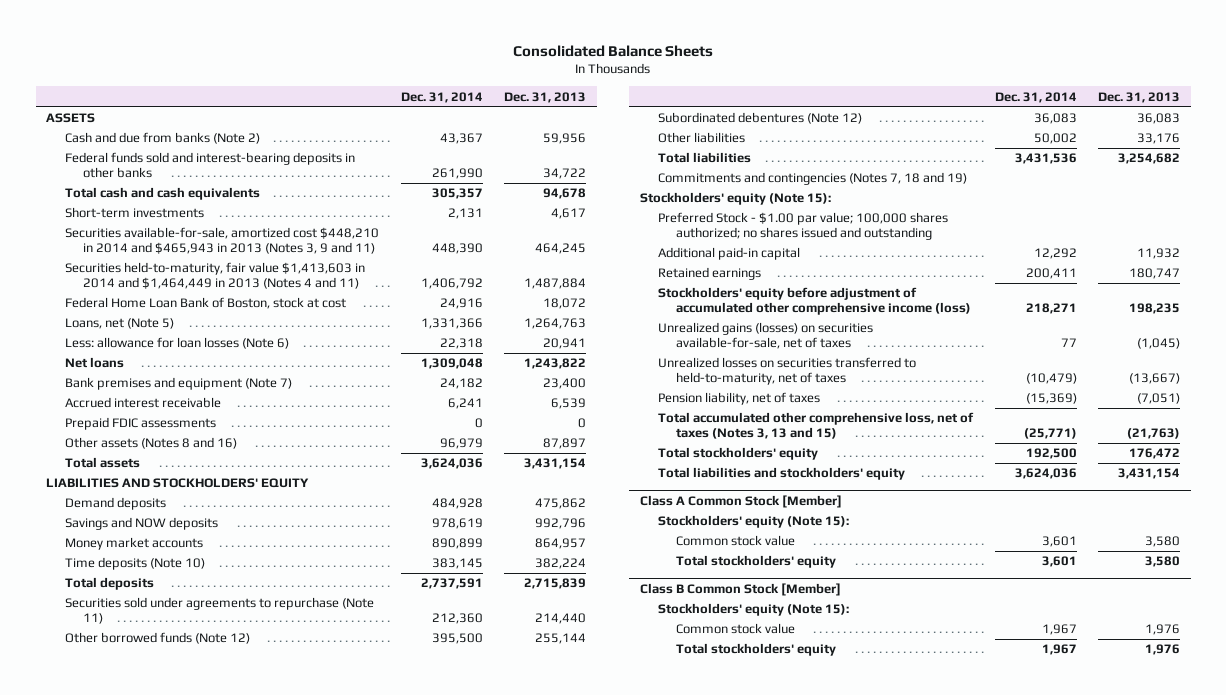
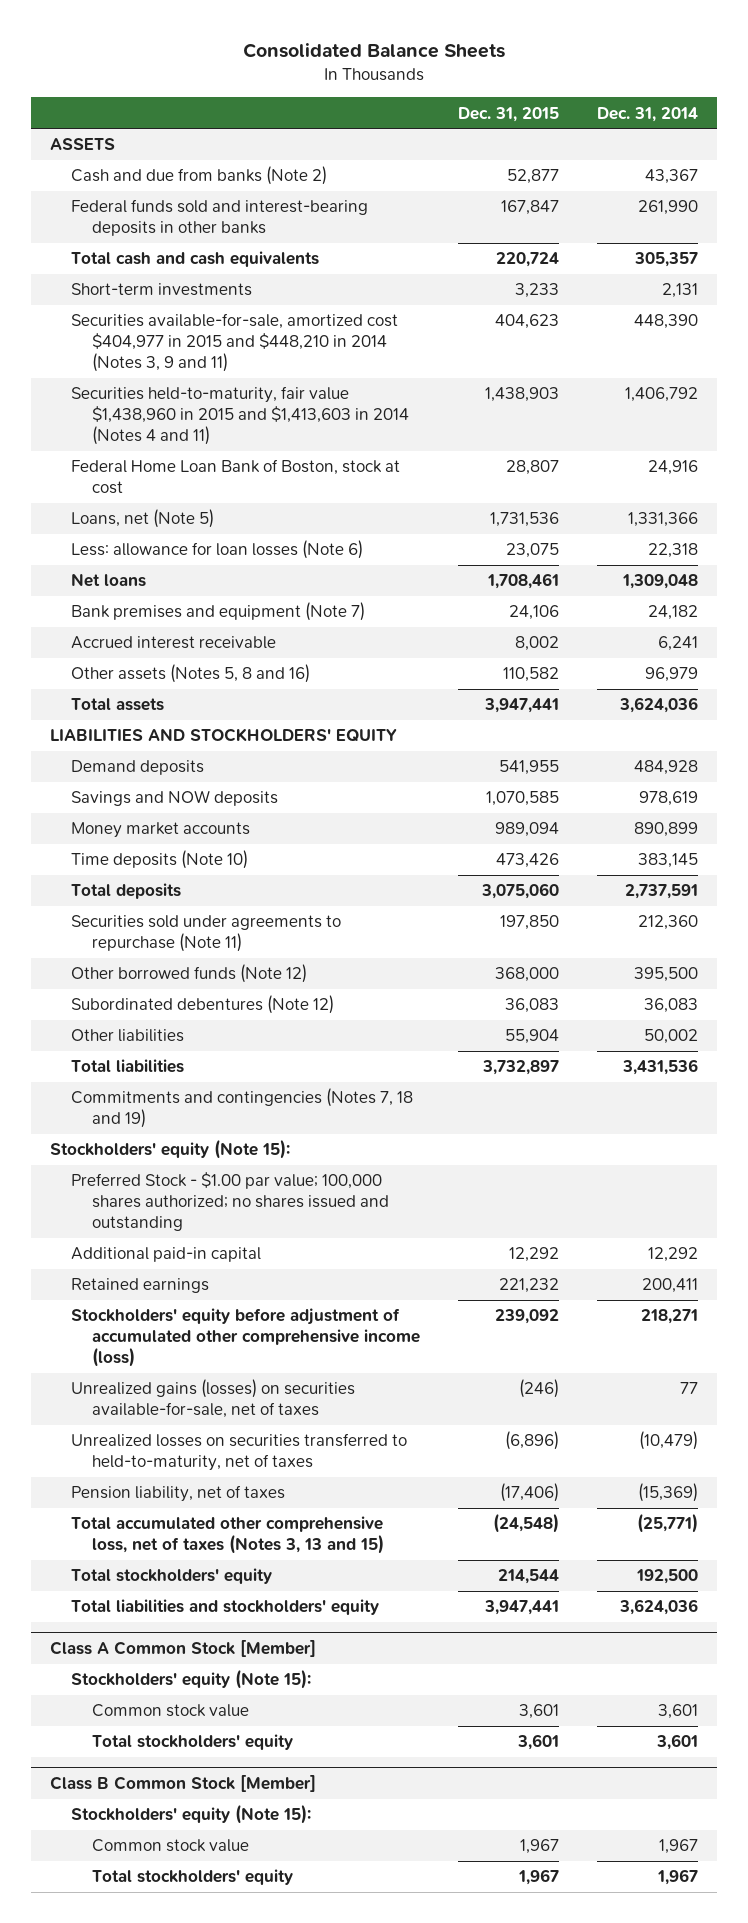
- | Dec. 31, 2014 | Dec. 31, 2013
+ | Dec. 31, 2015 | Dec. 31, 2014
- Securities available-for-sale, amortized cost $448,210 in 2014 and $465,943 in 2013 (Notes 3, 9 and 11) | 448,390 | 464,245
- Securities held-to-maturity, fair value $1,413,603 in 2014 and $1,464,449 in 2013 (Notes 4 and 11) | 1,406,792 | 1,487,884
+ Securities available-for-sale, amortized cost $404,977 in 2015 and $448,210 in 2014 (Notes 3, 9 and 11) | 404,623 | 448,390
+ Securities held-to-maturity, fair value $1,438,960 in 2015 and $1,413,603 in 2014 (Notes 4 and 11) | 1,438,903 | 1,406,792
- Prepaid FDIC assessments | 0 | 0
- Other assets (Notes 8 and 16) | 96,979 | 87,897
+ Other assets (Notes 5, 8 and 16) | 110,582 | 96,979

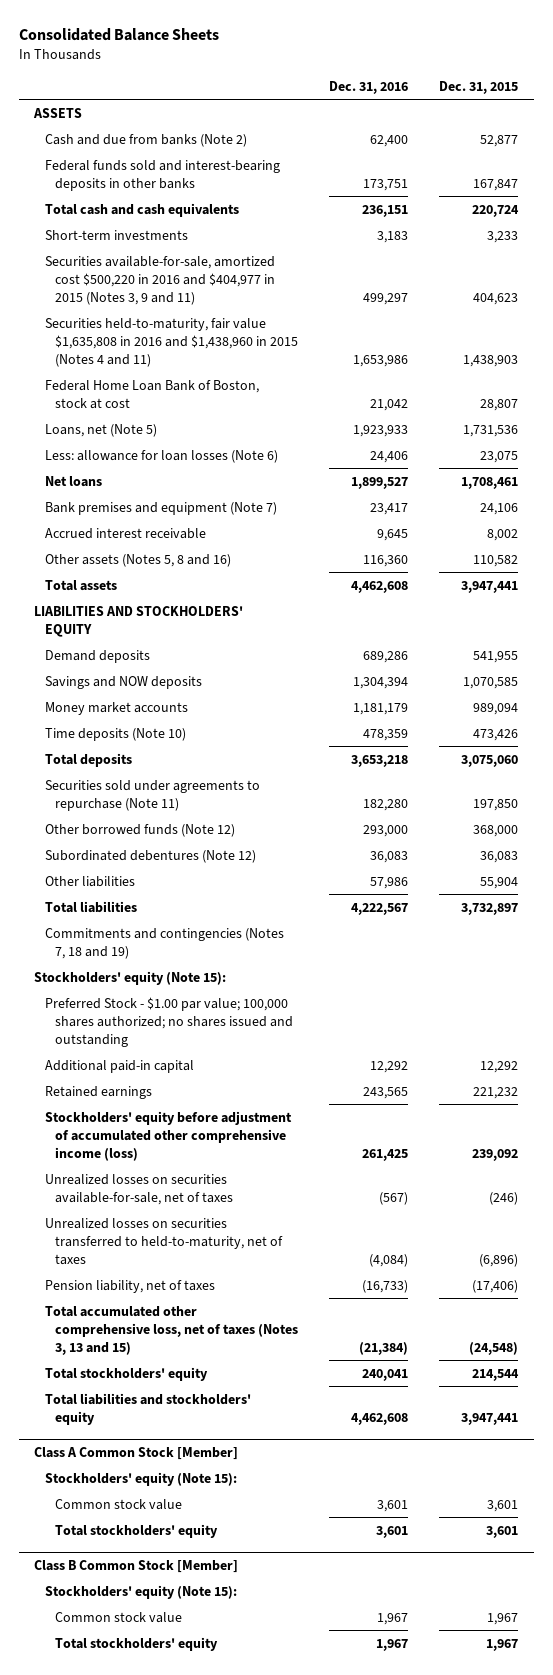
- | Dec. 31, 2015 | Dec. 31, 2014
+ | Dec. 31, 2016 | Dec. 31, 2015
- Securities available-for-sale, amortized cost $404,977 in 2015 and $448,210 in 2014 (Notes 3, 9 and 11) | 404,623 | 448,390
- Securities held-to-maturity, fair value $1,438,960 in 2015 and $1,413,603 in 2014 (Notes 4 and 11) | 1,438,903 | 1,406,792
+ Securities available-for-sale, amortized cost $500,220 in 2016 and $404,977 in 2015 (Notes 3, 9 and 11) | 499,297 | 404,623
+ Securities held-to-maturity, fair value $1,635,808 in 2016 and $1,438,960 in 2015 (Notes 4 and 11) | 1,653,986 | 1,438,903
- Unrealized gains (losses) on securities available-for-sale, net of taxes | (246) | 77
+ Unrealized losses on securities available-for-sale, net of taxes | (567) | (246)

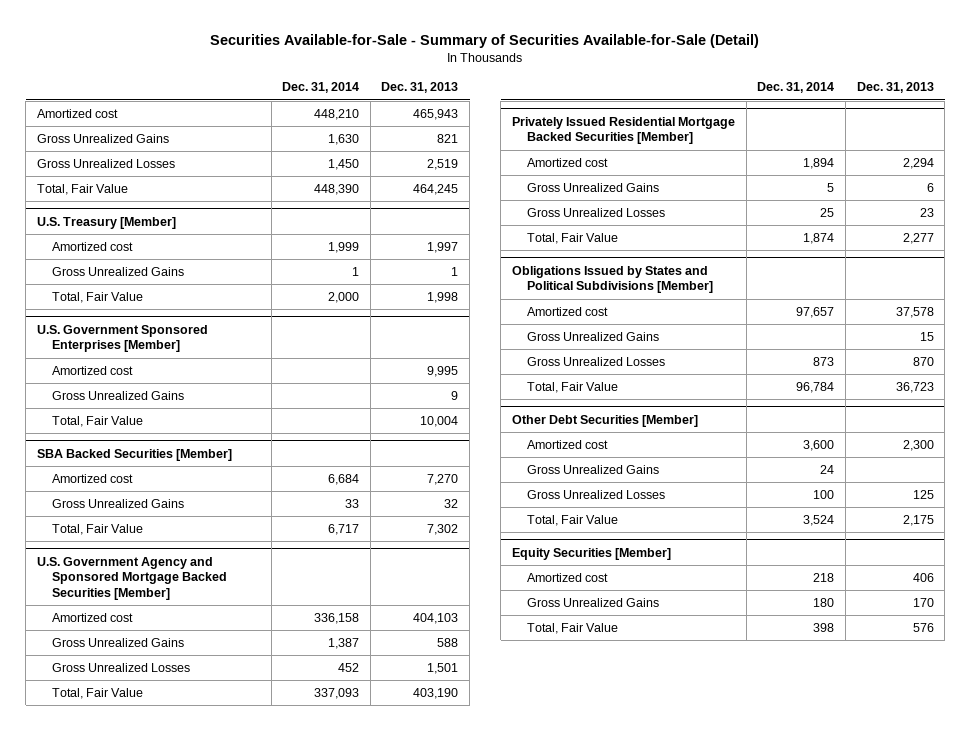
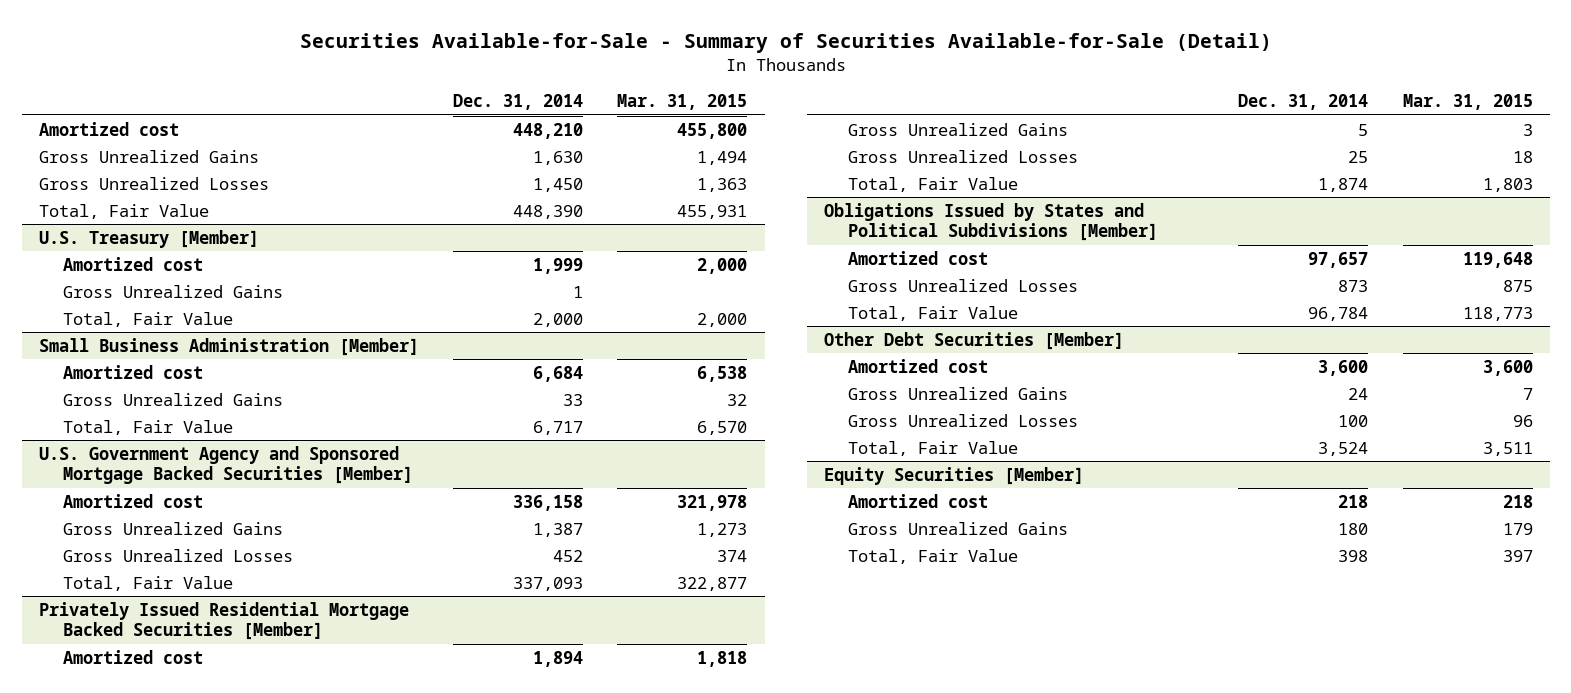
- | Dec. 31, 2014 | Dec. 31, 2013
+ | Dec. 31, 2014 | Mar. 31, 2015
- U.S. Government Sponsored Enterprises [Member]
- Amortized cost | | 9,995
- Gross Unrealized Gains | | 9
- Total, Fair Value | | 10,004
- SBA Backed Securities [Member]
+ Small Business Administration [Member]
@ Obligations Issued by States and Political Subdivisions [Member]
- Gross Unrealized Gains | | 15

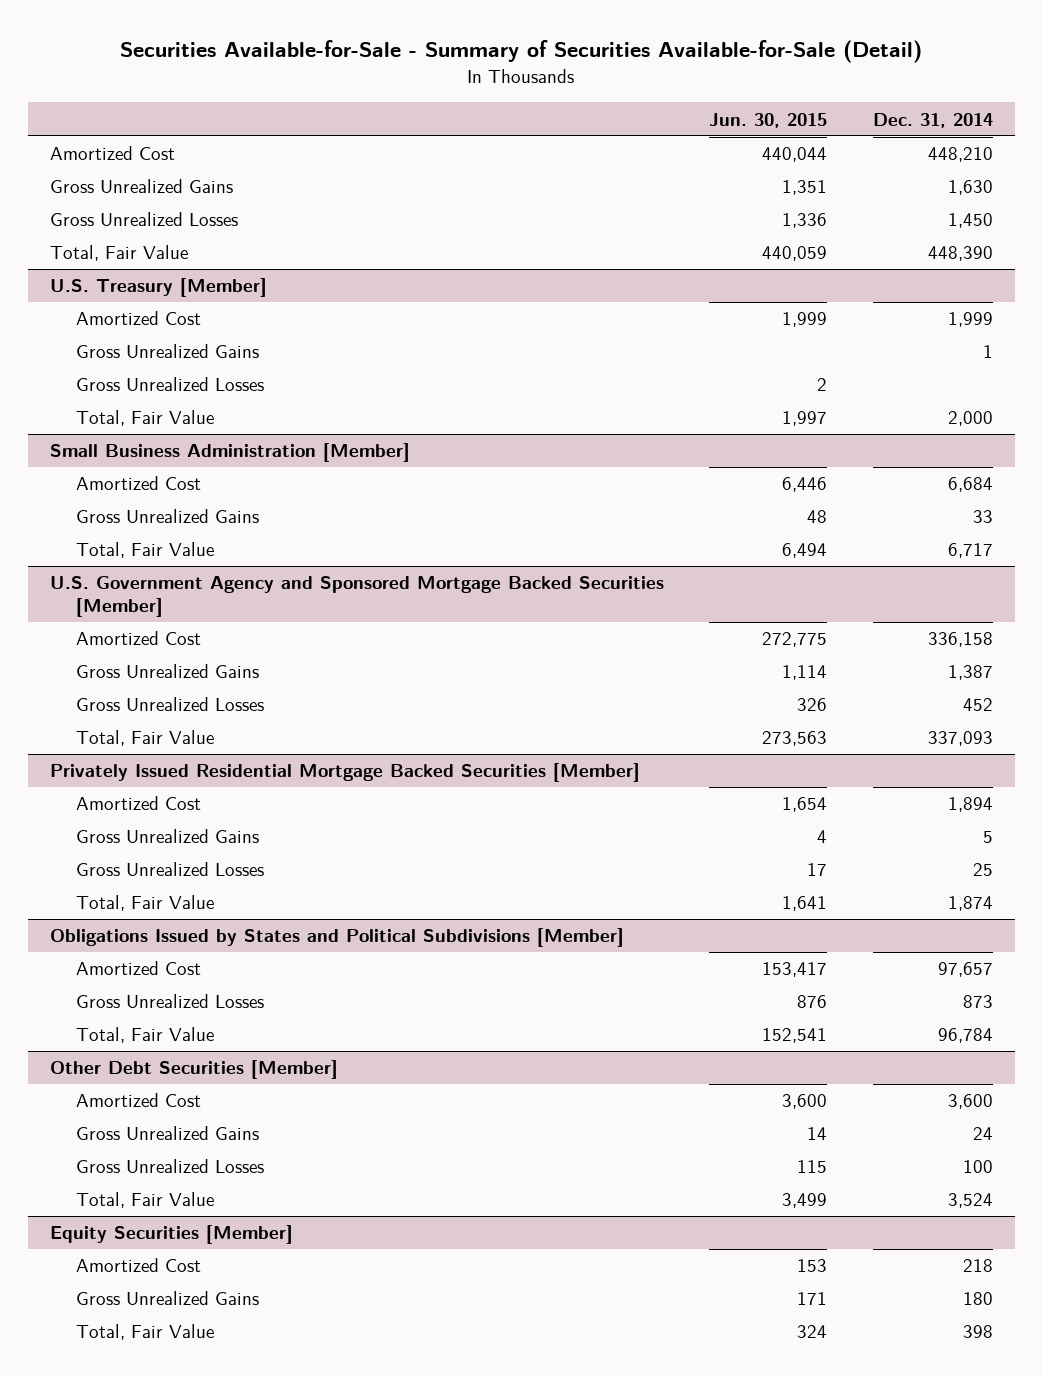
- | Dec. 31, 2014 | Mar. 31, 2015
+ | Jun. 30, 2015 | Dec. 31, 2014
- Amortized cost | 448,210 | 455,800
+ Amortized Cost | 440,044 | 448,210
@ U.S. Treasury [Member]
- Amortized cost | 1,999 | 2,000
+ Amortized Cost | 1,999 | 1,999
+ Gross Unrealized Losses | 2 |
@ Small Business Administration [Member]
- Amortized cost | 6,684 | 6,538
+ Amortized Cost | 6,446 | 6,684
@ U.S. Government Agency and Sponsored Mortgage Backed Securities [Member]
- Amortized cost | 336,158 | 321,978
+ Amortized Cost | 272,775 | 336,158
@ Privately Issued Residential Mortgage Backed Securities [Member]
- Amortized cost | 1,894 | 1,818
+ Amortized Cost | 1,654 | 1,894
@ Obligations Issued by States and Political Subdivisions [Member]
- Amortized cost | 97,657 | 119,648
+ Amortized Cost | 153,417 | 97,657
@ Other Debt Securities [Member]
- Amortized cost | 3,600 | 3,600
+ Amortized Cost | 3,600 | 3,600
@ Equity Securities [Member]
- Amortized cost | 218 | 218
+ Amortized Cost | 153 | 218

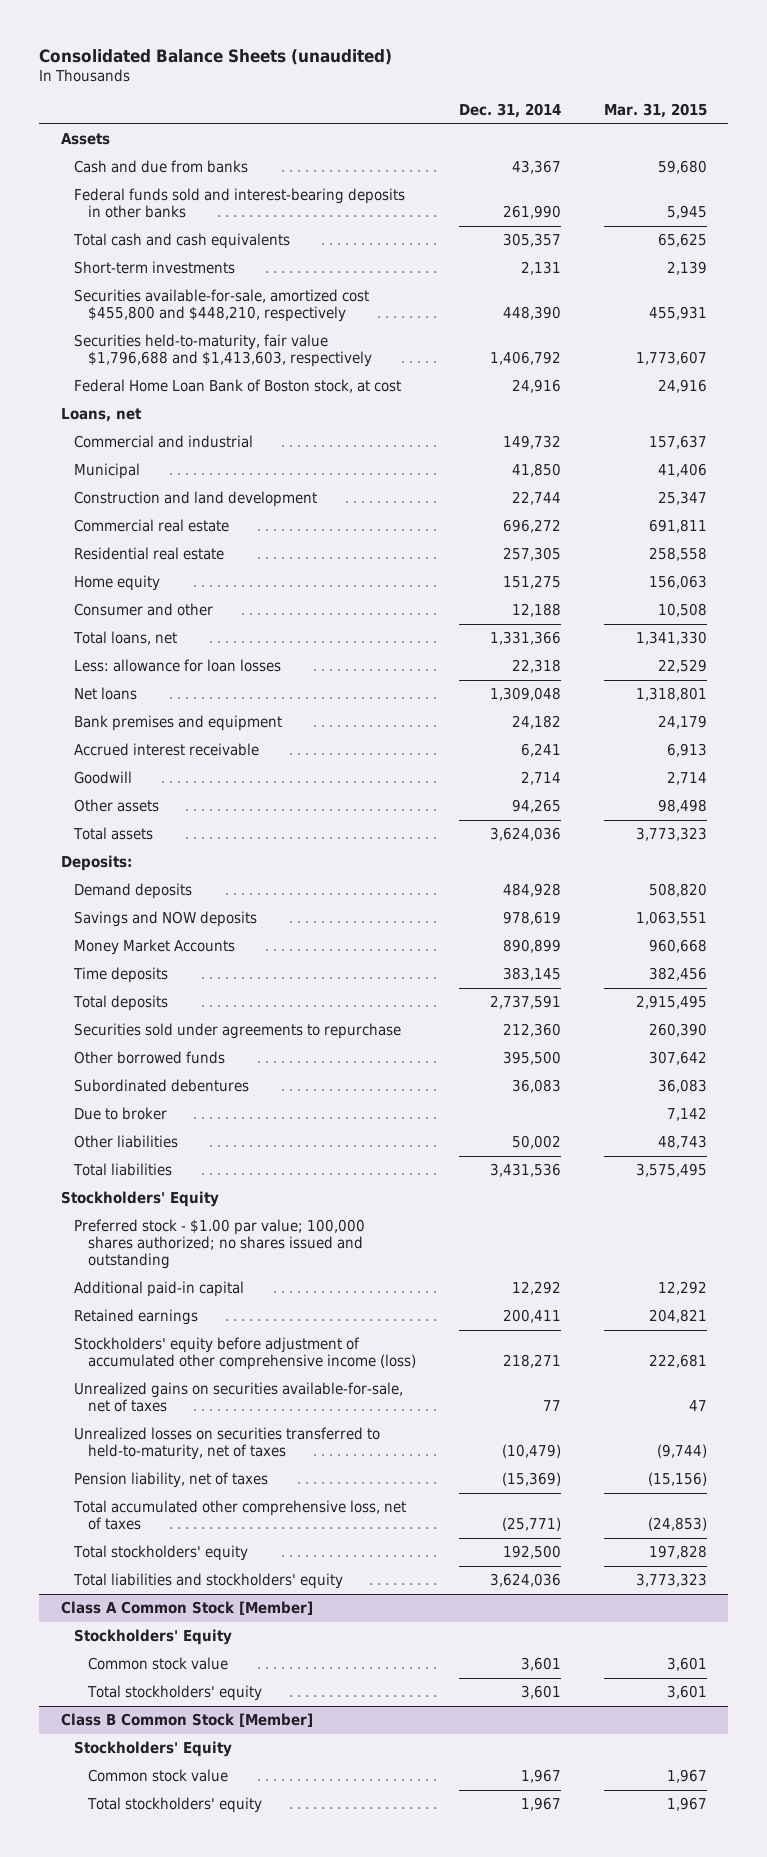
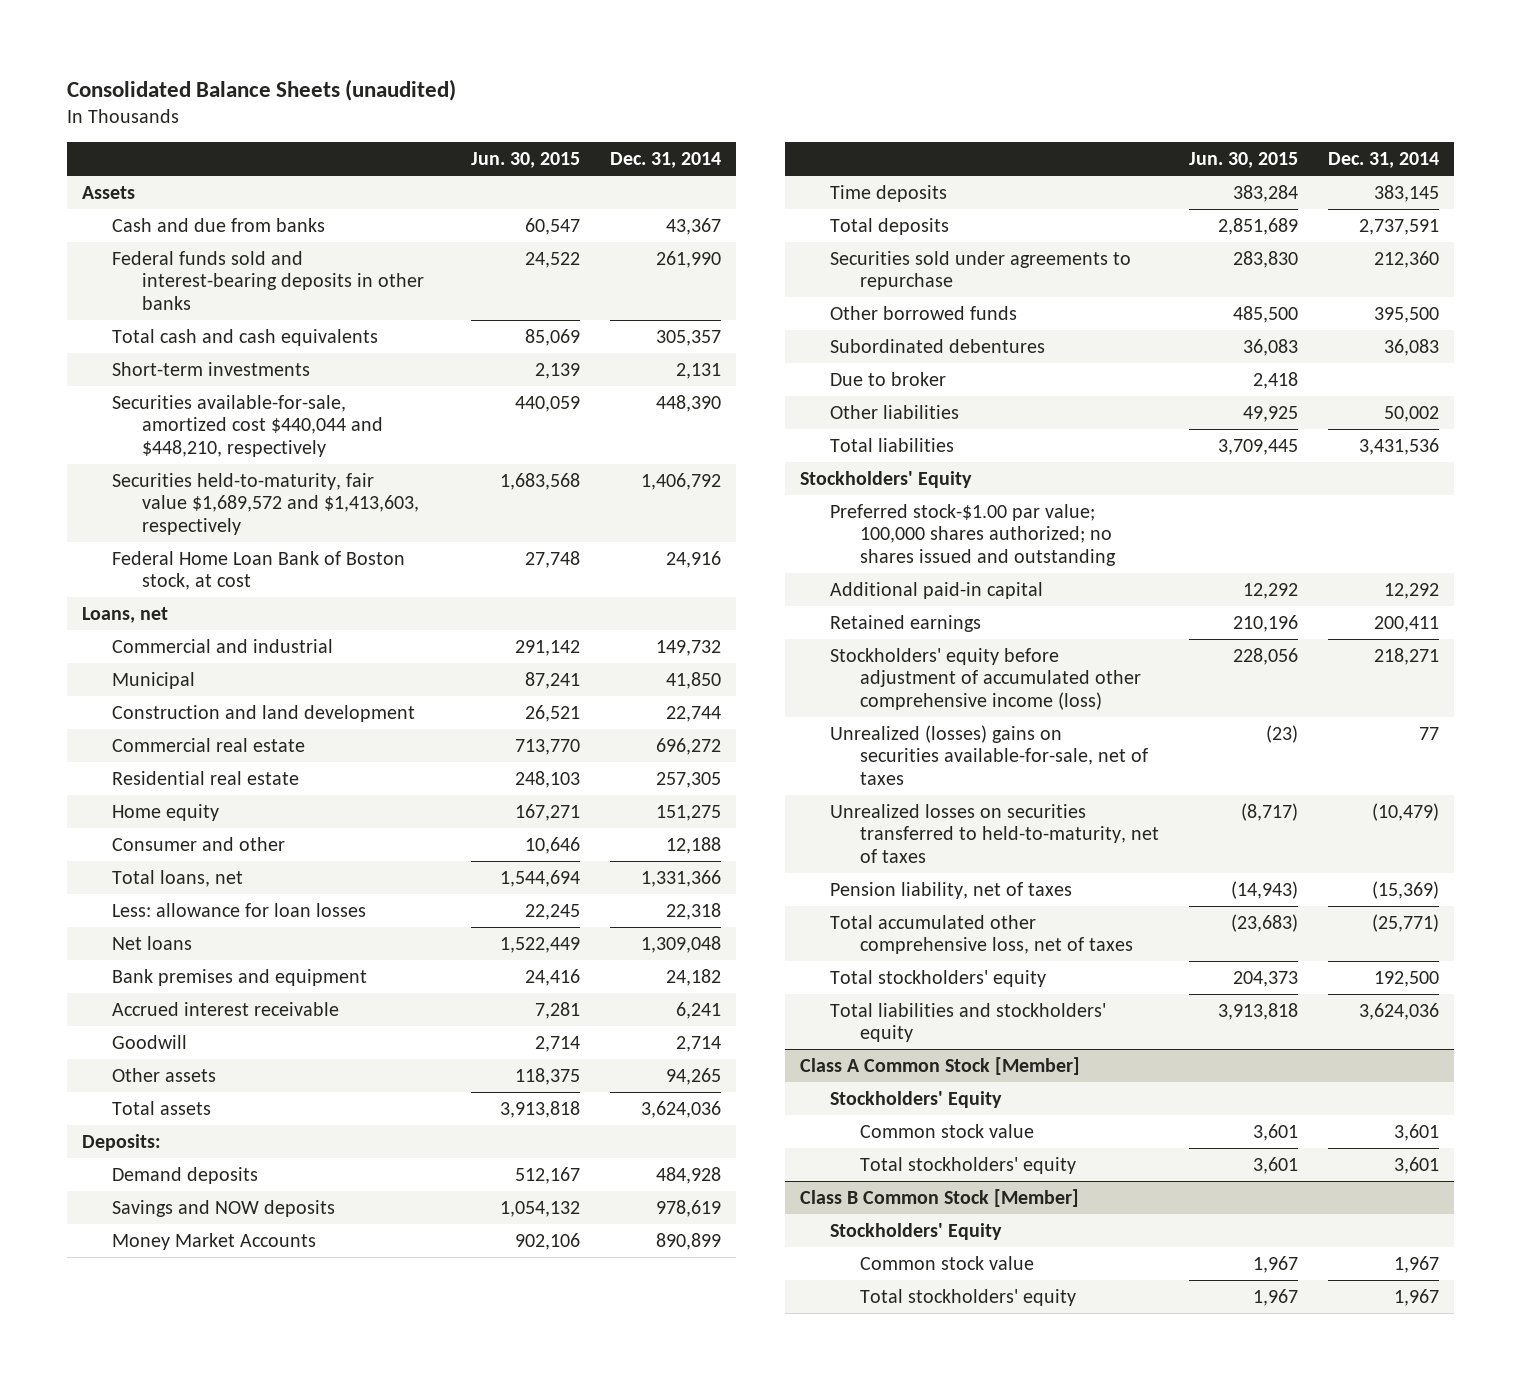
- | Dec. 31, 2014 | Mar. 31, 2015
+ | Jun. 30, 2015 | Dec. 31, 2014
- Securities available-for-sale, amortized cost $455,800 and $448,210, respectively | 448,390 | 455,931
- Securities held-to-maturity, fair value $1,796,688 and $1,413,603, respectively | 1,406,792 | 1,773,607
+ Securities available-for-sale, amortized cost $440,044 and $448,210, respectively | 440,059 | 448,390
+ Securities held-to-maturity, fair value $1,689,572 and $1,413,603, respectively | 1,683,568 | 1,406,792
- Preferred stock - $1.00 par value; 100,000 shares authorized; no shares issued and outstanding
+ Preferred stock-$1.00 par value; 100,000 shares authorized; no shares issued and outstanding
- Unrealized gains on securities available-for-sale, net of taxes | 77 | 47
+ Unrealized (losses) gains on securities available-for-sale, net of taxes | (23) | 77

